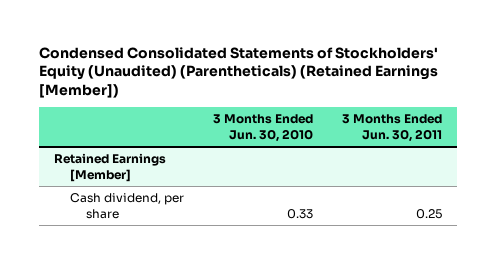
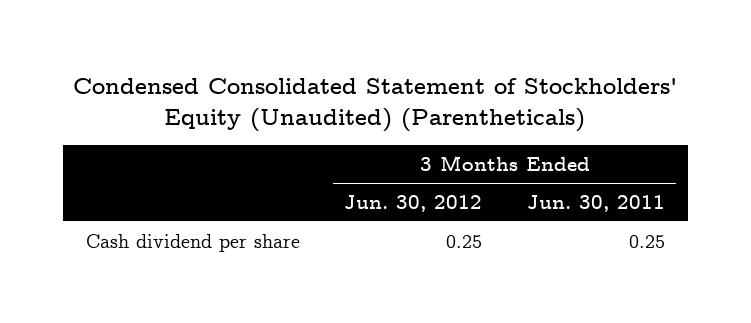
- Condensed Consolidated Statements of Stockholders' Equity (Unaudited) (Parentheticals) (Retained Earnings [Member])
+ Condensed Consolidated Statement of Stockholders' Equity (Unaudited) (Parentheticals)
- | 3 Months Ended Jun. 30, 2010 | 3 Months Ended Jun. 30, 2011
+ | 3 Months Ended Jun. 30, 2012 | 3 Months Ended Jun. 30, 2011
- Retained Earnings [Member]
- Cash dividend, per share | 0.33 | 0.25
+ Cash dividend per share | 0.25 | 0.25

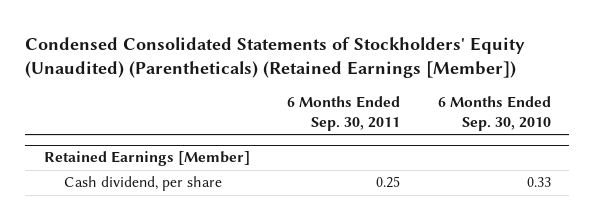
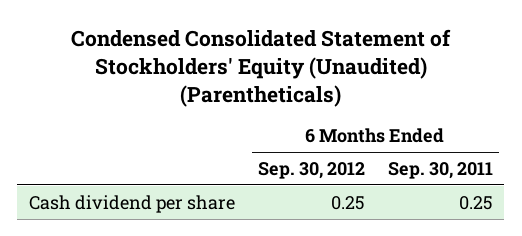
- Condensed Consolidated Statements of Stockholders' Equity (Unaudited) (Parentheticals) (Retained Earnings [Member])
+ Condensed Consolidated Statement of Stockholders' Equity (Unaudited) (Parentheticals)
- | 6 Months Ended Sep. 30, 2011 | 6 Months Ended Sep. 30, 2010
+ | 6 Months Ended Sep. 30, 2012 | 6 Months Ended Sep. 30, 2011
- Retained Earnings [Member]
- Cash dividend, per share | 0.25 | 0.33
+ Cash dividend per share | 0.25 | 0.25

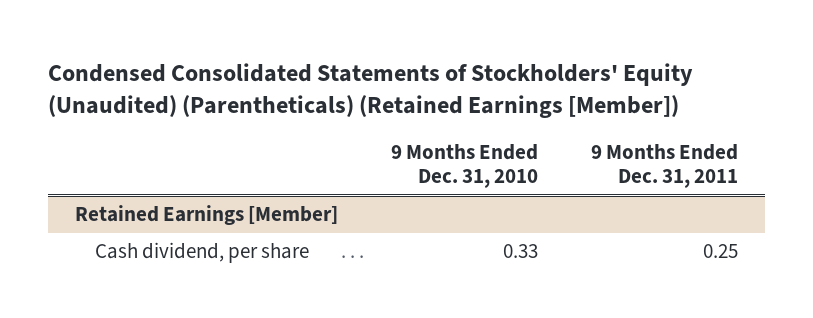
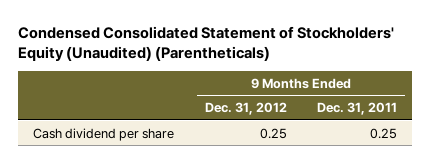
- Condensed Consolidated Statements of Stockholders' Equity (Unaudited) (Parentheticals) (Retained Earnings [Member])
+ Condensed Consolidated Statement of Stockholders' Equity (Unaudited) (Parentheticals)
- | 9 Months Ended Dec. 31, 2010 | 9 Months Ended Dec. 31, 2011
+ | 9 Months Ended Dec. 31, 2012 | 9 Months Ended Dec. 31, 2011
- Retained Earnings [Member]
- Cash dividend, per share | 0.33 | 0.25
+ Cash dividend per share | 0.25 | 0.25

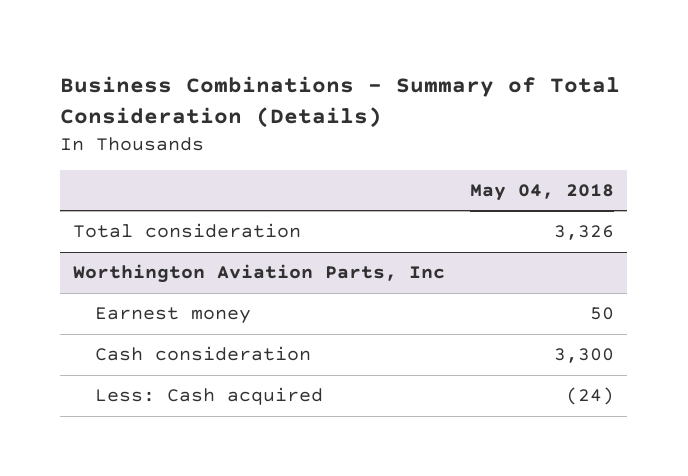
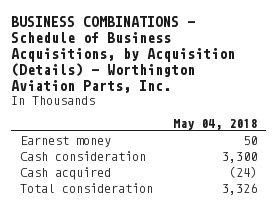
- Business Combinations - Summary of Total Consideration (Details)
+ BUSINESS COMBINATIONS - Schedule of Business Acquisitions, by Acquisition (Details) - Worthington Aviation Parts, Inc.
- Worthington Aviation Parts, Inc
- Less: Cash acquired | (24)
+ Cash acquired | (24)
moved down: Total consideration | 3,326

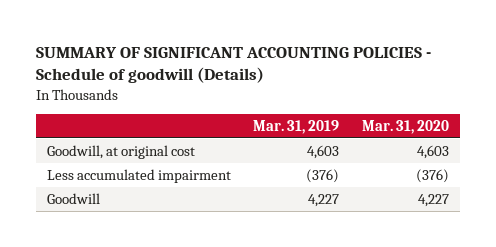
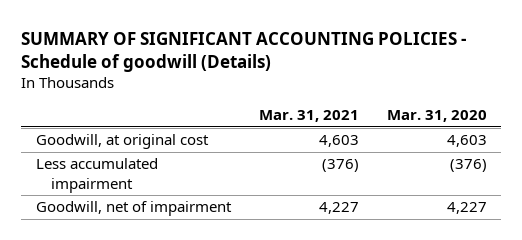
- | Mar. 31, 2019 | Mar. 31, 2020
+ | Mar. 31, 2021 | Mar. 31, 2020
- Goodwill | 4,227 | 4,227
+ Goodwill, net of impairment | 4,227 | 4,227

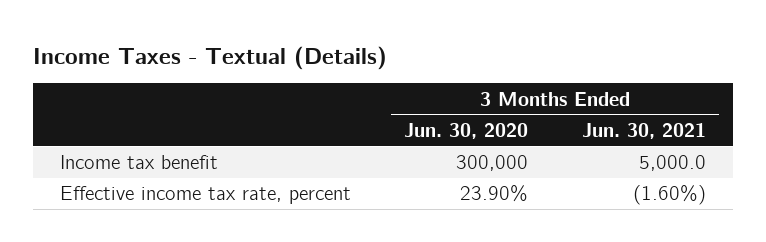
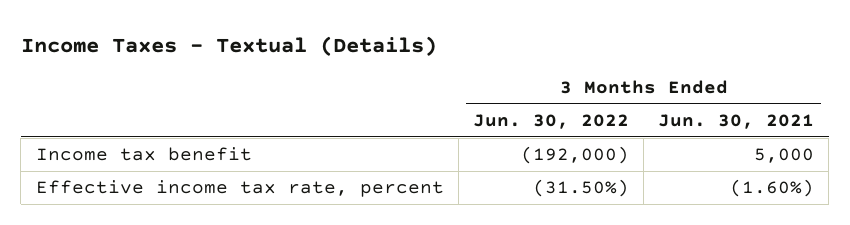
- | 3 Months Ended Jun. 30, 2020 | 3 Months Ended Jun. 30, 2021
+ | 3 Months Ended Jun. 30, 2022 | 3 Months Ended Jun. 30, 2021
- Income tax benefit | 300,000 | 5,000.0
+ Income tax benefit | (192,000) | 5,000

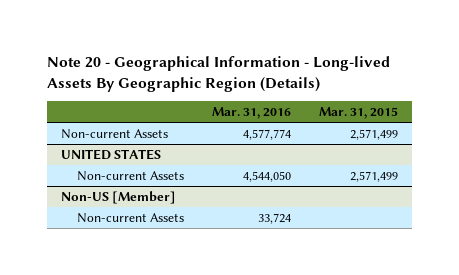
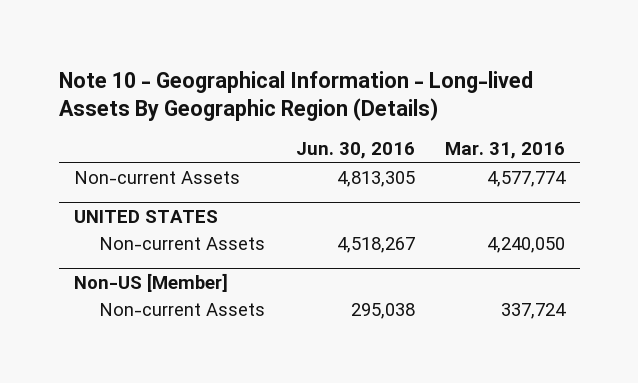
- Note 20 - Geographical Information - Long-lived Assets By Geographic Region (Details)
+ Note 10 - Geographical Information - Long-lived Assets By Geographic Region (Details)
- | Mar. 31, 2016 | Mar. 31, 2015
+ | Jun. 30, 2016 | Mar. 31, 2016
@ UNITED STATES
- Non-current Assets | 4,544,050 | 2,571,499
+ Non-current Assets | 4,518,267 | 4,240,050
@ Non-US [Member]
- Non-current Assets | 33,724 |
+ Non-current Assets | 295,038 | 337,724

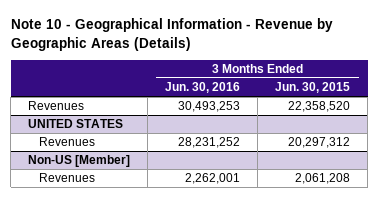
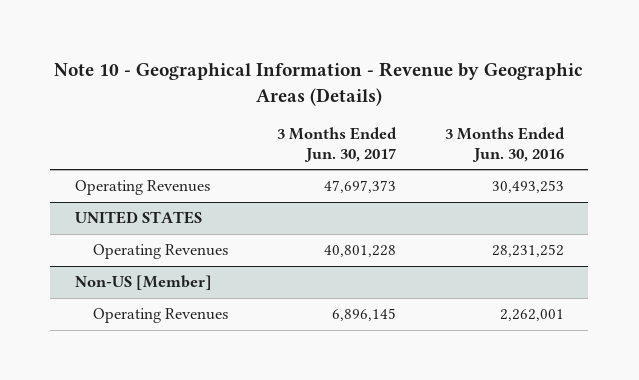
- | 3 Months Ended Jun. 30, 2016 | 3 Months Ended Jun. 30, 2015
+ | 3 Months Ended Jun. 30, 2017 | 3 Months Ended Jun. 30, 2016
- Revenues | 30,493,253 | 22,358,520
+ Operating Revenues | 47,697,373 | 30,493,253
@ UNITED STATES
- Revenues | 28,231,252 | 20,297,312
+ Operating Revenues | 40,801,228 | 28,231,252
@ Non-US [Member]
- Revenues | 2,262,001 | 2,061,208
+ Operating Revenues | 6,896,145 | 2,262,001

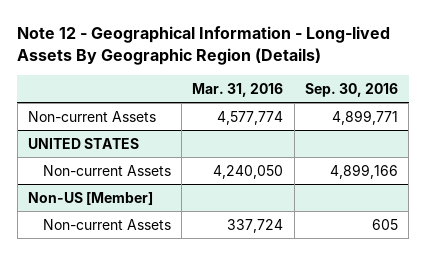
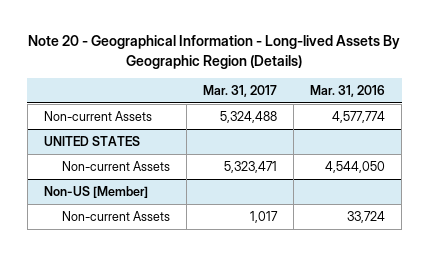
- Note 12 - Geographical Information - Long-lived Assets By Geographic Region (Details)
+ Note 20 - Geographical Information - Long-lived Assets By Geographic Region (Details)
- | Mar. 31, 2016 | Sep. 30, 2016
+ | Mar. 31, 2017 | Mar. 31, 2016
@ UNITED STATES
- Non-current Assets | 4,240,050 | 4,899,166
+ Non-current Assets | 5,323,471 | 4,544,050
@ Non-US [Member]
- Non-current Assets | 337,724 | 605
+ Non-current Assets | 1,017 | 33,724

